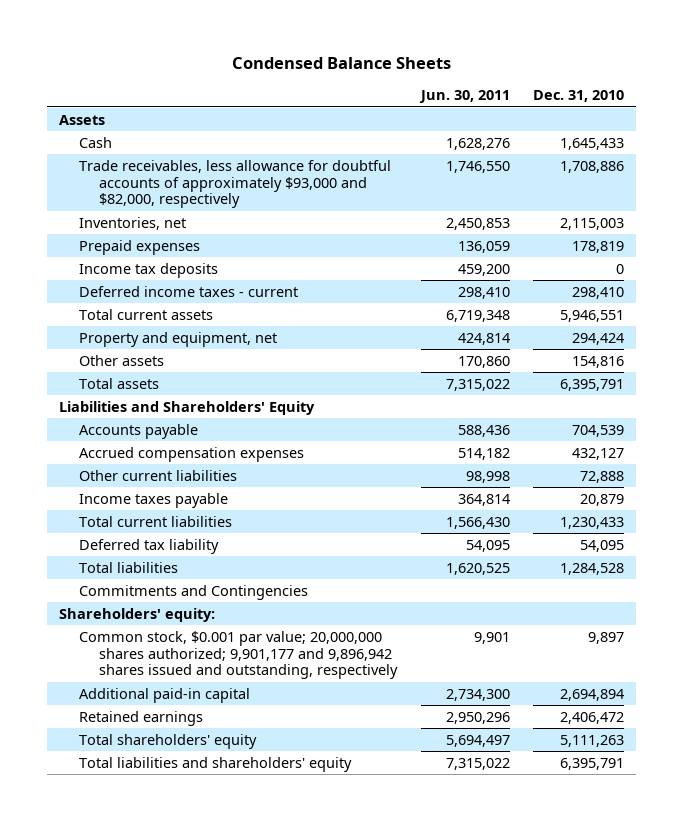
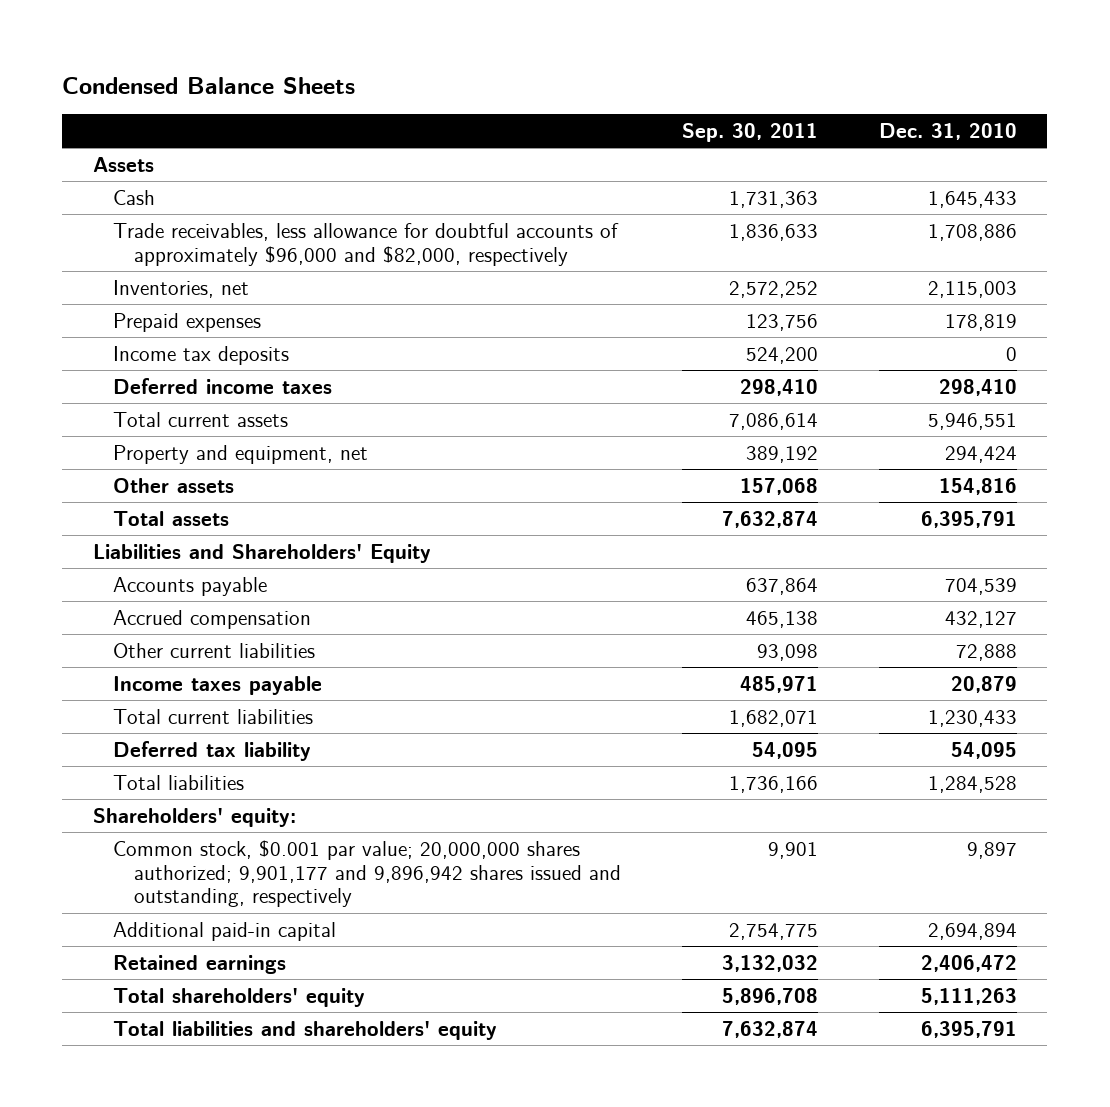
- | Jun. 30, 2011 | Dec. 31, 2010
+ | Sep. 30, 2011 | Dec. 31, 2010
- Trade receivables, less allowance for doubtful accounts of approximately $93,000 and $82,000, respectively | 1,746,550 | 1,708,886
+ Trade receivables, less allowance for doubtful accounts of approximately $96,000 and $82,000, respectively | 1,836,633 | 1,708,886
- Deferred income taxes - current | 298,410 | 298,410
+ Deferred income taxes | 298,410 | 298,410
- Accrued compensation expenses | 514,182 | 432,127
+ Accrued compensation | 465,138 | 432,127
- Commitments and Contingencies

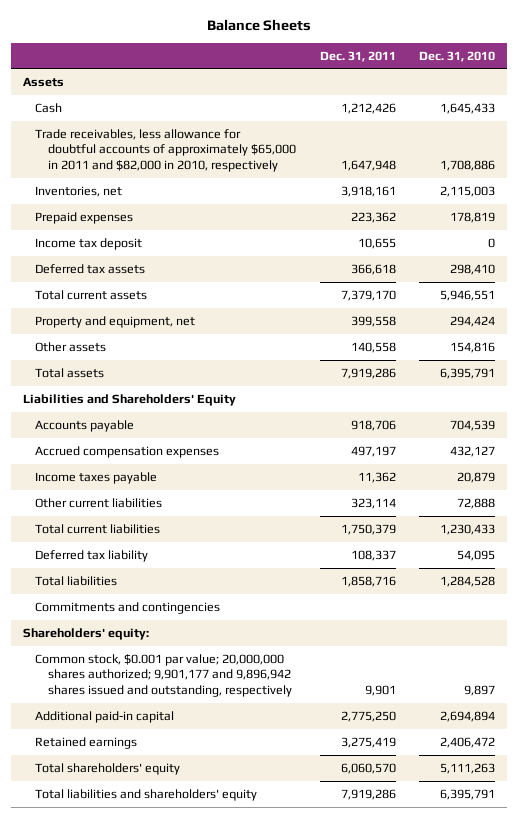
- Condensed Balance Sheets
+ Balance Sheets
- | Sep. 30, 2011 | Dec. 31, 2010
+ | Dec. 31, 2011 | Dec. 31, 2010
- Trade receivables, less allowance for doubtful accounts of approximately $96,000 and $82,000, respectively | 1,836,633 | 1,708,886
+ Trade receivables, less allowance for doubtful accounts of approximately $65,000 in 2011 and $82,000 in 2010, respectively | 1,647,948 | 1,708,886
- Income tax deposits | 524,200 | 0
- Deferred income taxes | 298,410 | 298,410
+ Income tax deposit | 10,655 | 0
+ Deferred tax assets | 366,618 | 298,410
- Accrued compensation | 465,138 | 432,127
+ Accrued compensation expenses | 497,197 | 432,127
moved down: Other current liabilities | 323,114 | 72,888
+ Commitments and contingencies

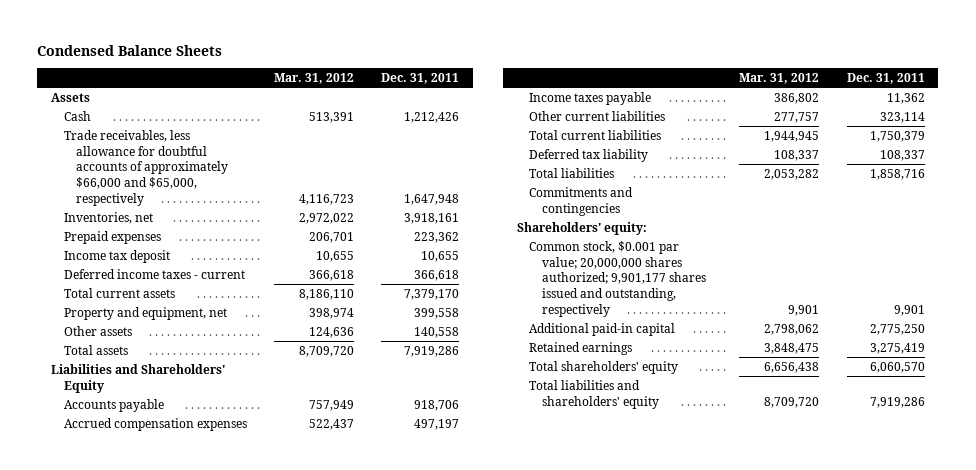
- Balance Sheets
+ Condensed Balance Sheets
- | Dec. 31, 2011 | Dec. 31, 2010
+ | Mar. 31, 2012 | Dec. 31, 2011
- Trade receivables, less allowance for doubtful accounts of approximately $65,000 in 2011 and $82,000 in 2010, respectively | 1,647,948 | 1,708,886
+ Trade receivables, less allowance for doubtful accounts of approximately $66,000 and $65,000, respectively | 4,116,723 | 1,647,948
- Deferred tax assets | 366,618 | 298,410
+ Deferred income taxes - current | 366,618 | 366,618
- Common stock, $0.001 par value; 20,000,000 shares authorized; 9,901,177 and 9,896,942 shares issued and outstanding, respectively | 9,901 | 9,897
+ Common stock, $0.001 par value; 20,000,000 shares authorized; 9,901,177 shares issued and outstanding, respectively | 9,901 | 9,901

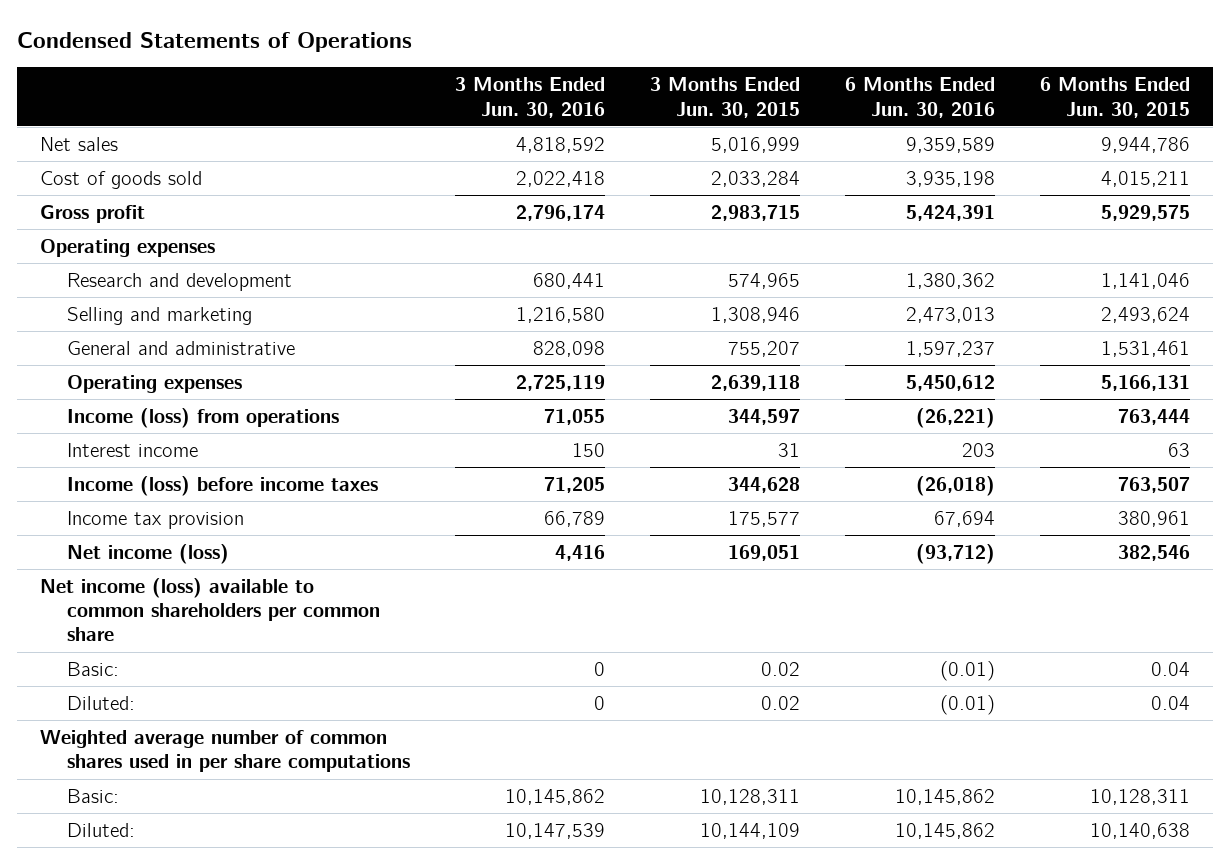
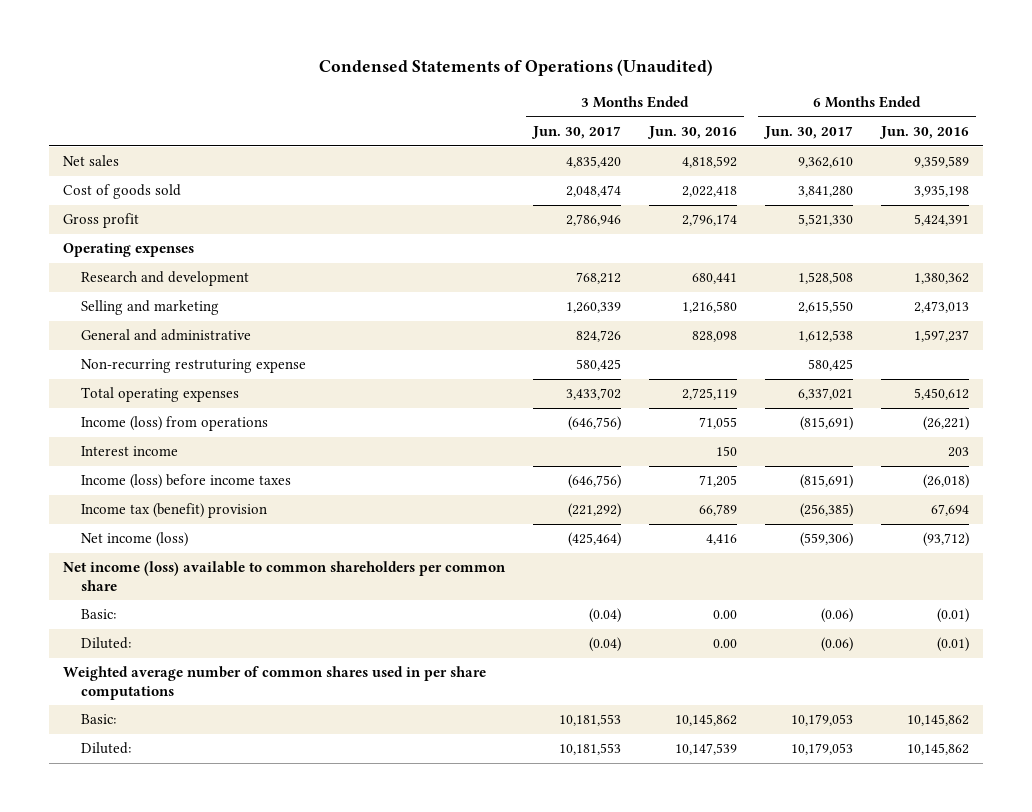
- Condensed Statements of Operations
+ Condensed Statements of Operations (Unaudited)
- | 3 Months Ended Jun. 30, 2016 | 3 Months Ended Jun. 30, 2015 | 6 Months Ended Jun. 30, 2016 | 6 Months Ended Jun. 30, 2015
+ | 3 Months Ended Jun. 30, 2017 | 3 Months Ended Jun. 30, 2016 | 6 Months Ended Jun. 30, 2017 | 6 Months Ended Jun. 30, 2016
- Operating expenses | 2,725,119 | 2,639,118 | 5,450,612 | 5,166,131
+ Non-recurring restruturing expense | 580,425 | | 580,425 |
+ Total operating expenses | 3,433,702 | 2,725,119 | 6,337,021 | 5,450,612
- Income tax provision | 66,789 | 175,577 | 67,694 | 380,961
+ Income tax (benefit) provision | (221,292) | 66,789 | (256,385) | 67,694
- Basic: | 0 | 0.02 | (0.01) | 0.04
- Diluted: | 0 | 0.02 | (0.01) | 0.04
+ Basic: | (0.04) | 0.00 | (0.06) | (0.01)
+ Diluted: | (0.04) | 0.00 | (0.06) | (0.01)

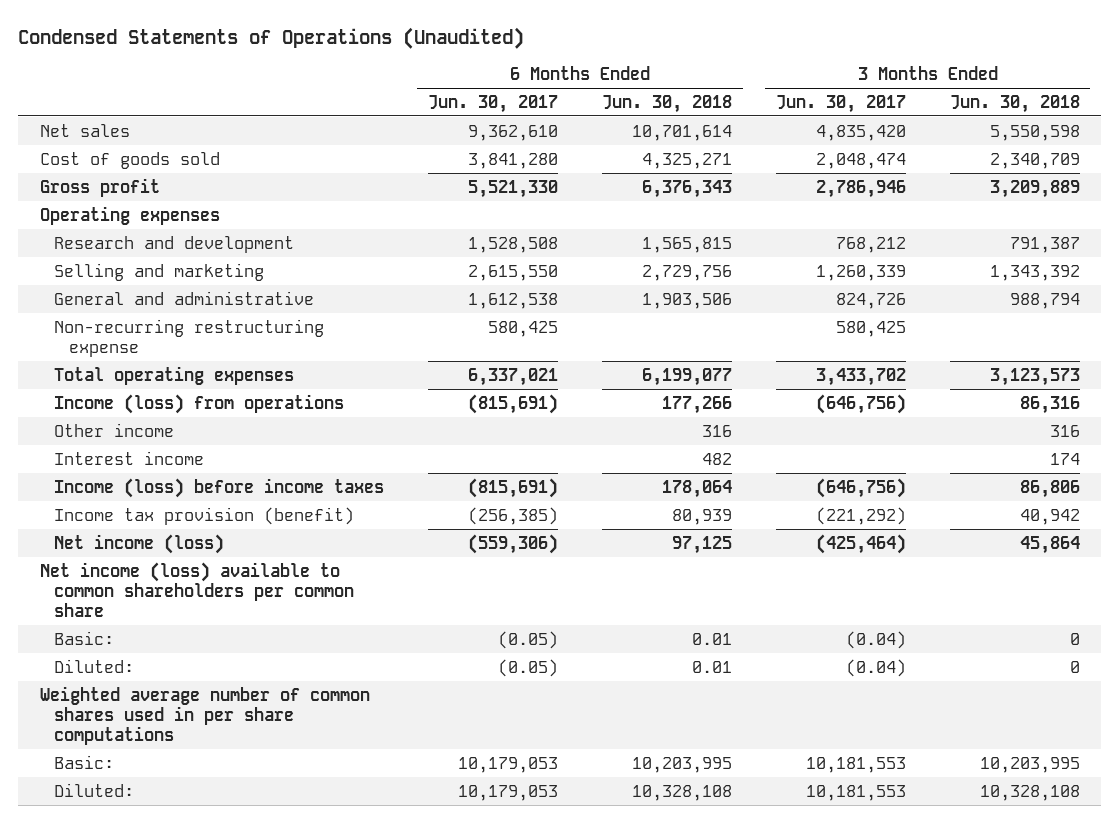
- | 3 Months Ended Jun. 30, 2017 | 3 Months Ended Jun. 30, 2016 | 6 Months Ended Jun. 30, 2017 | 6 Months Ended Jun. 30, 2016
+ | 6 Months Ended Jun. 30, 2017 | 6 Months Ended Jun. 30, 2018 | 3 Months Ended Jun. 30, 2017 | 3 Months Ended Jun. 30, 2018
- Non-recurring restruturing expense | 580,425 | | 580,425 |
+ Non-recurring restructuring expense | 580,425 | | 580,425 |
+ Other income | | 316 | | 316
- Income tax (benefit) provision | (221,292) | 66,789 | (256,385) | 67,694
+ Income tax provision (benefit) | (256,385) | 80,939 | (221,292) | 40,942
- Basic: | (0.04) | 0.00 | (0.06) | (0.01)
- Diluted: | (0.04) | 0.00 | (0.06) | (0.01)
+ Basic: | (0.05) | 0.01 | (0.04) | 0
+ Diluted: | (0.05) | 0.01 | (0.04) | 0

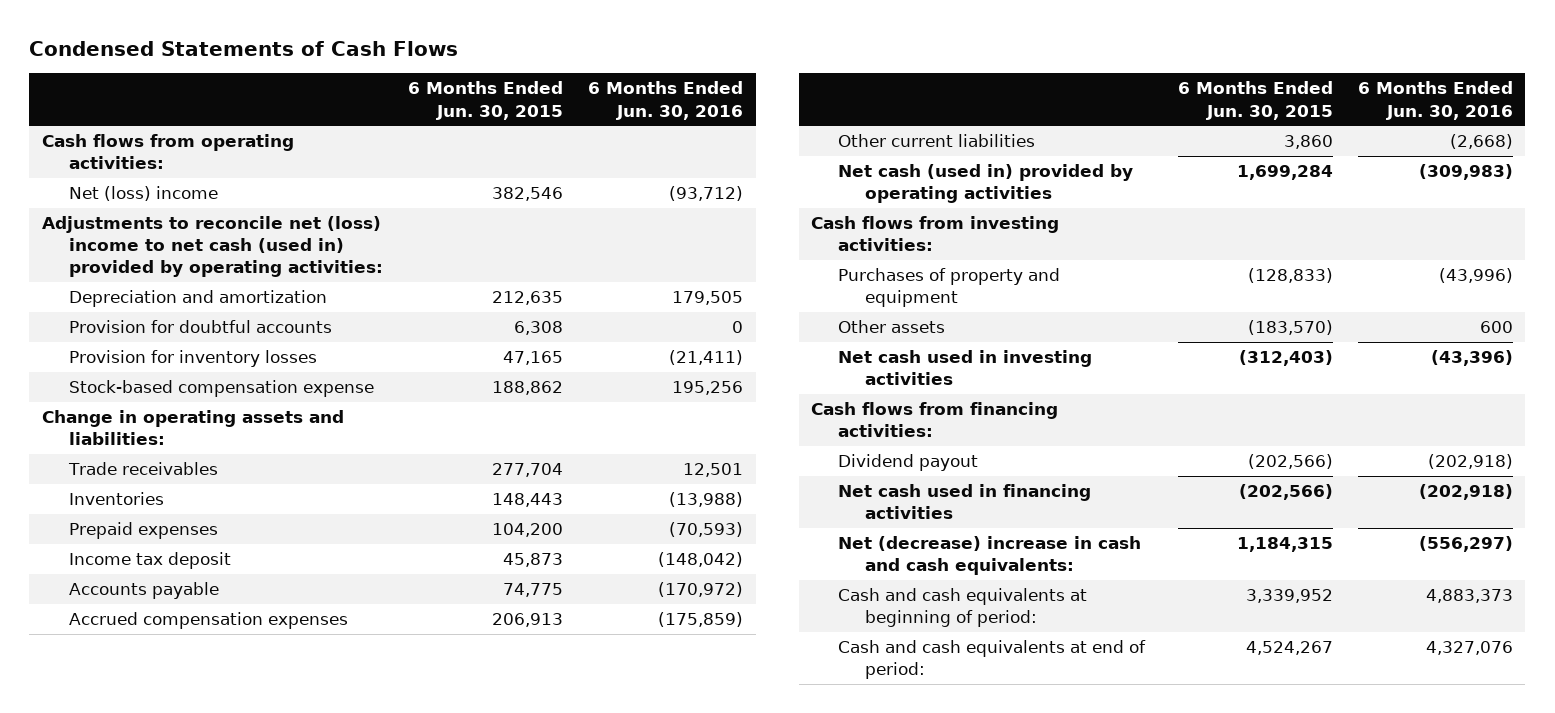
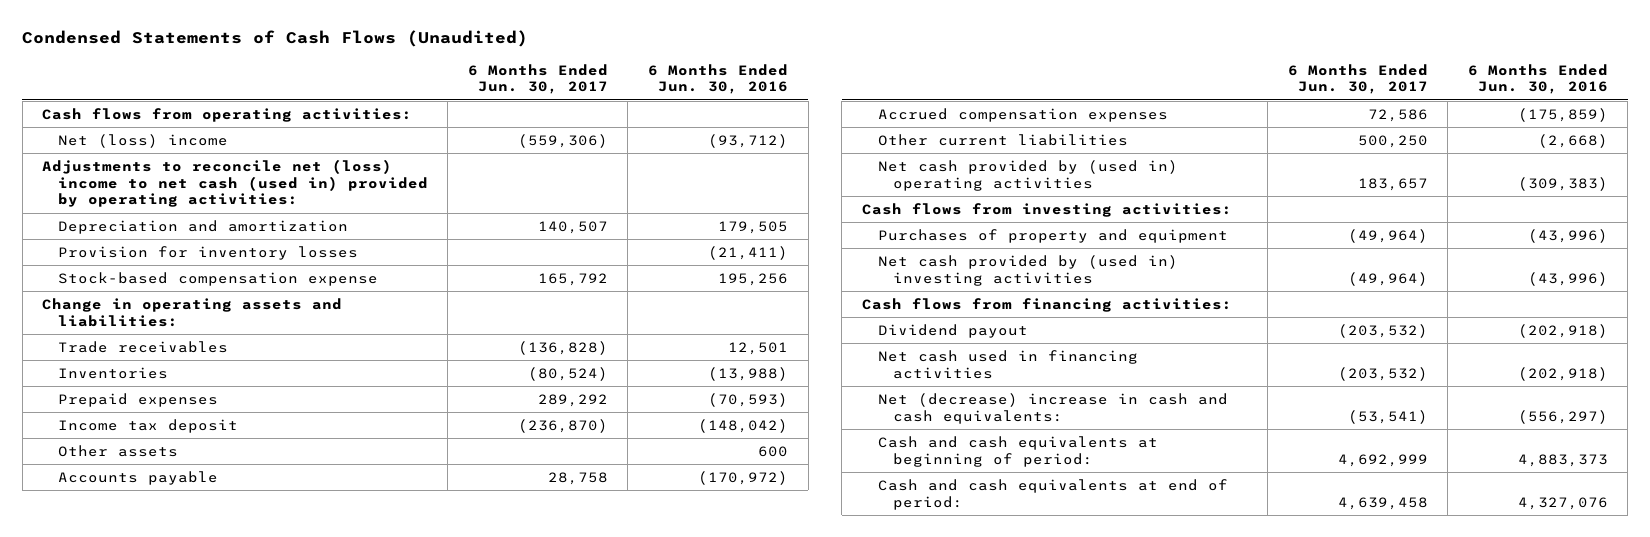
- Condensed Statements of Cash Flows
+ Condensed Statements of Cash Flows (Unaudited)
- | 6 Months Ended Jun. 30, 2015 | 6 Months Ended Jun. 30, 2016
+ | 6 Months Ended Jun. 30, 2017 | 6 Months Ended Jun. 30, 2016
- Provision for doubtful accounts | 6,308 | 0
moved up: Other assets | | 600
- Net cash (used in) provided by operating activities | 1,699,284 | (309,983)
+ Net cash provided by (used in) operating activities | 183,657 | (309,383)
- Net cash used in investing activities | (312,403) | (43,396)
+ Net cash provided by (used in) investing activities | (49,964) | (43,996)

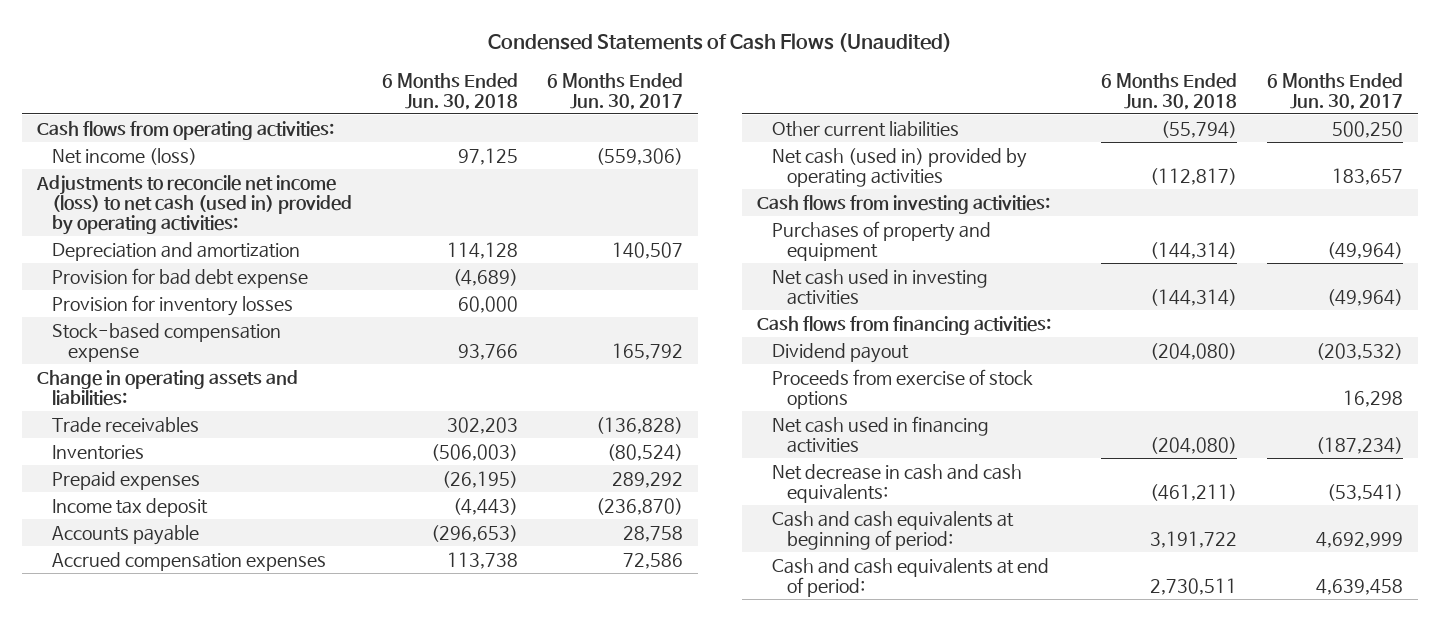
- | 6 Months Ended Jun. 30, 2017 | 6 Months Ended Jun. 30, 2016
+ | 6 Months Ended Jun. 30, 2018 | 6 Months Ended Jun. 30, 2017
- Net (loss) income | (559,306) | (93,712)
- Adjustments to reconcile net (loss) income to net cash (used in) provided by operating activities:
+ Net income (loss) | 97,125 | (559,306)
+ Adjustments to reconcile net income (loss) to net cash (used in) provided by operating activities:
+ Provision for bad debt expense | (4,689) |
- Other assets | | 600
- Net cash provided by (used in) operating activities | 183,657 | (309,383)
+ Net cash (used in) provided by operating activities | (112,817) | 183,657
- Net cash provided by (used in) investing activities | (49,964) | (43,996)
+ Net cash used in investing activities | (144,314) | (49,964)
- Net cash used in financing activities | (203,532) | (202,918)
- Net (decrease) increase in cash and cash equivalents: | (53,541) | (556,297)
+ Proceeds from exercise of stock options | | 16,298
+ Net cash used in financing activities | (204,080) | (187,234)
+ Net decrease in cash and cash equivalents: | (461,211) | (53,541)

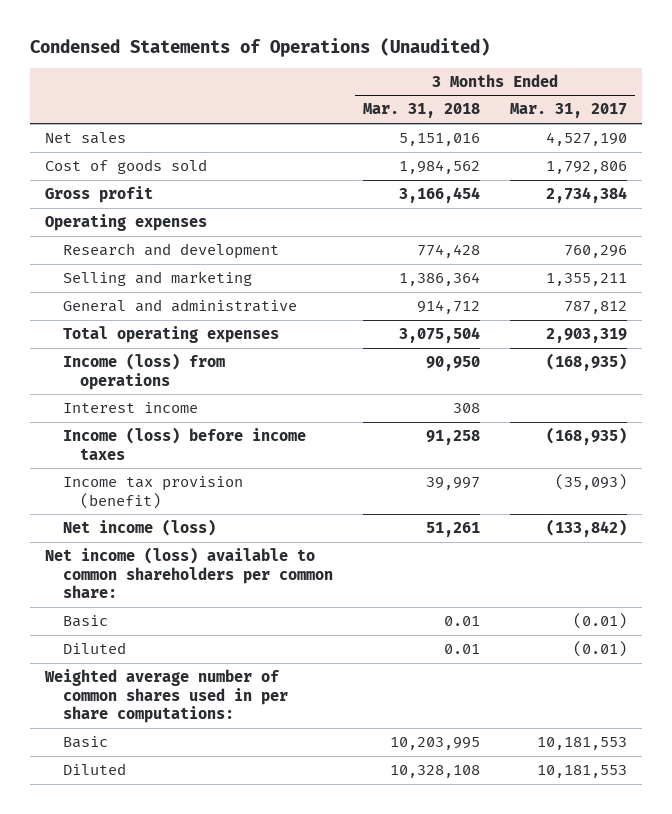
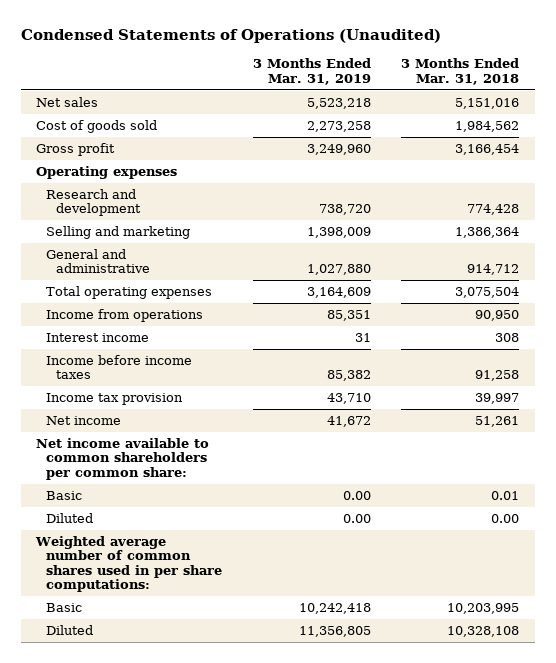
- | 3 Months Ended Mar. 31, 2018 | 3 Months Ended Mar. 31, 2017
+ | 3 Months Ended Mar. 31, 2019 | 3 Months Ended Mar. 31, 2018
- Income (loss) from operations | 90,950 | (168,935)
+ Income from operations | 85,351 | 90,950
- Income (loss) before income taxes | 91,258 | (168,935)
- Income tax provision (benefit) | 39,997 | (35,093)
- Net income (loss) | 51,261 | (133,842)
- Net income (loss) available to common shareholders per common share:
+ Income before income taxes | 85,382 | 91,258
+ Income tax provision | 43,710 | 39,997
+ Net income | 41,672 | 51,261
+ Net income available to common shareholders per common share:
- Diluted | 0.01 | (0.01)
+ Diluted | 0.00 | 0.00

